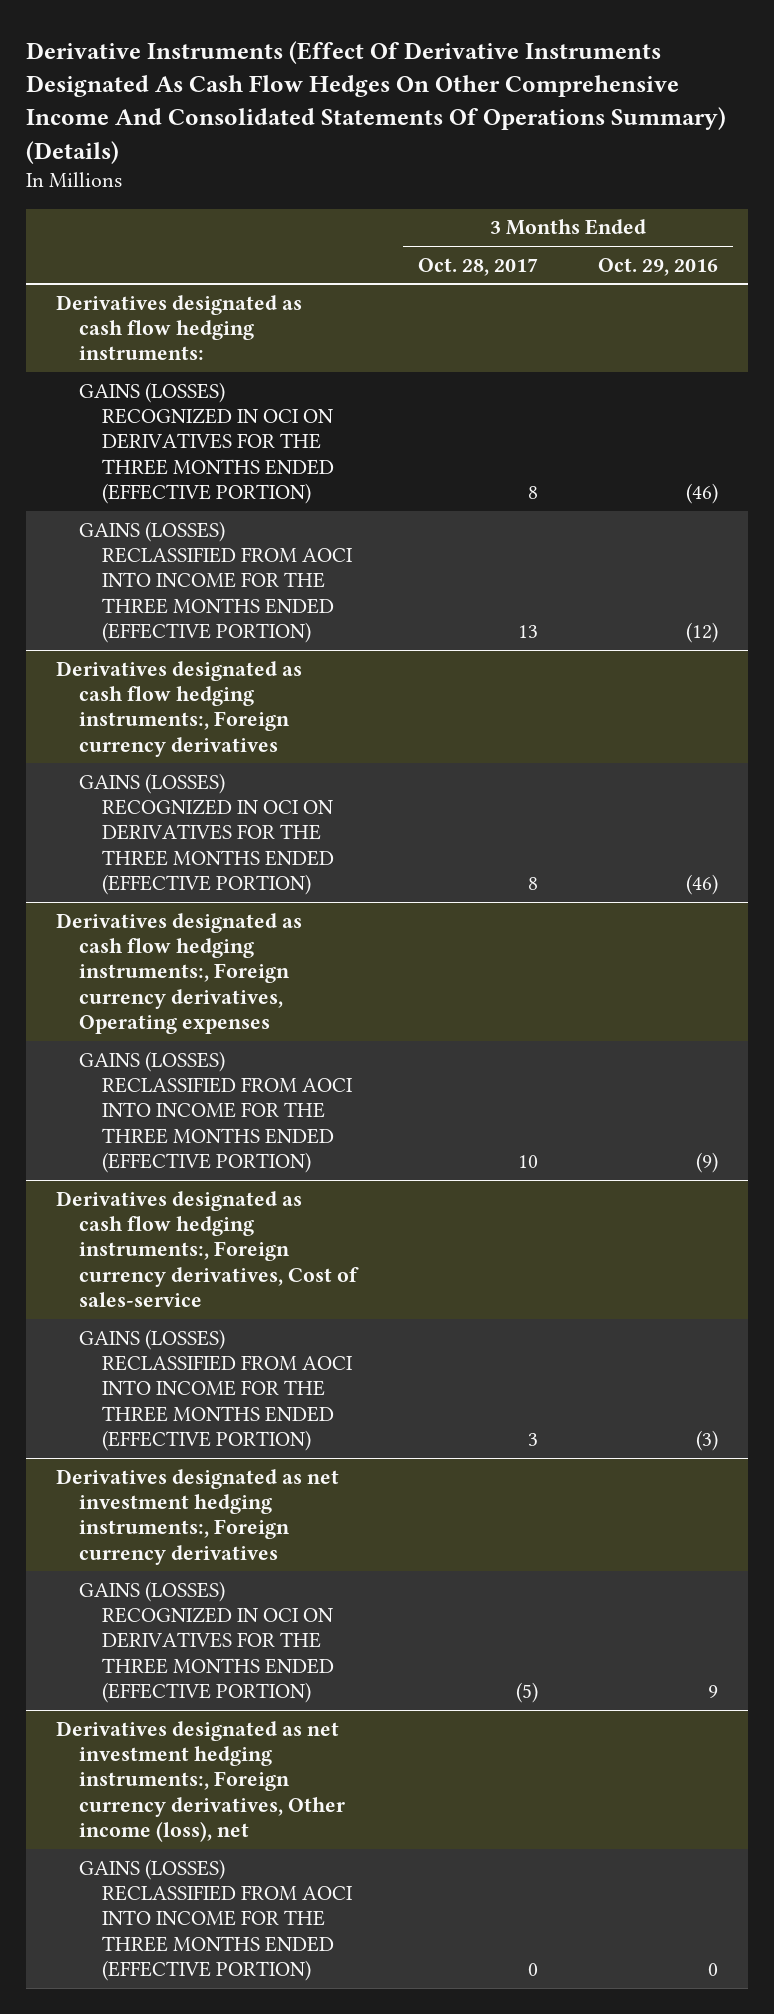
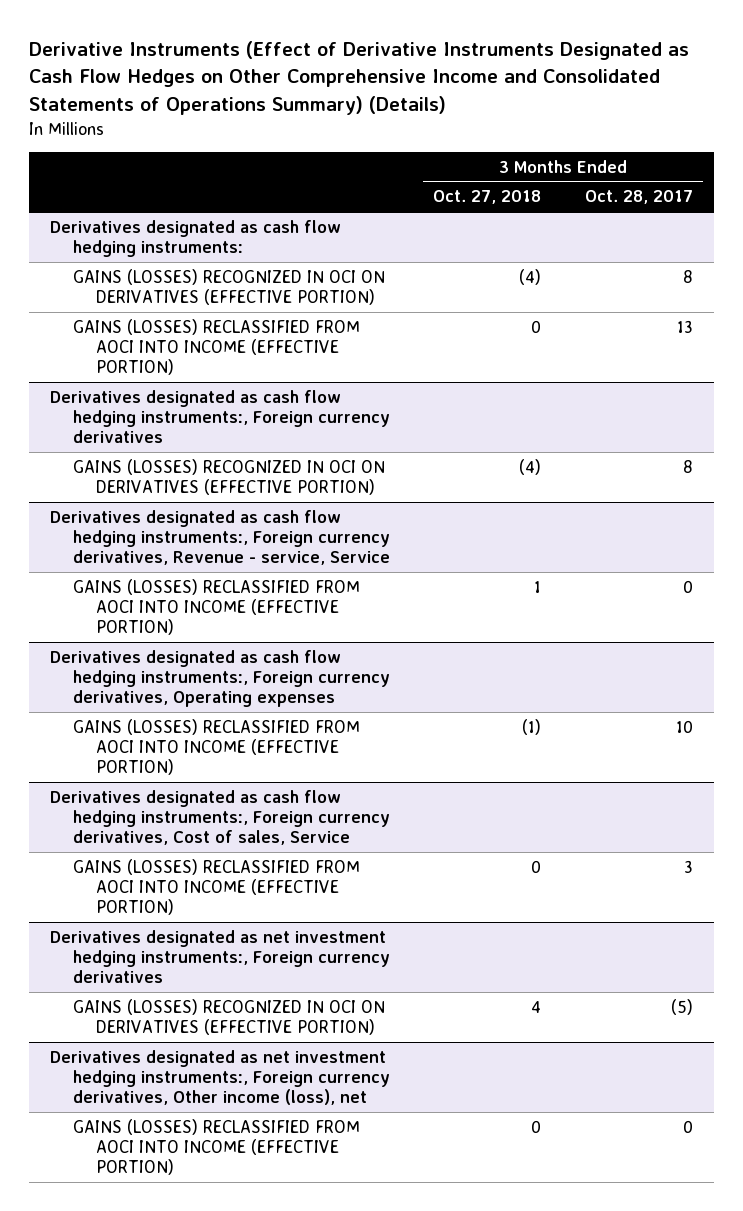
- Derivative Instruments (Effect Of Derivative Instruments Designated As Cash Flow Hedges On Other Comprehensive Income And Consolidated Statements Of Operations Summary) (Details)
+ Derivative Instruments (Effect of Derivative Instruments Designated as Cash Flow Hedges on Other Comprehensive Income and Consolidated Statements of Operations Summary) (Details)
- | 3 Months Ended Oct. 28, 2017 | 3 Months Ended Oct. 29, 2016
+ | 3 Months Ended Oct. 27, 2018 | 3 Months Ended Oct. 28, 2017
@ Derivatives designated as cash flow hedging instruments:
- GAINS (LOSSES) RECOGNIZED IN OCI ON DERIVATIVES FOR THE THREE MONTHS ENDED (EFFECTIVE PORTION) | 8 | (46)
- GAINS (LOSSES) RECLASSIFIED FROM AOCI INTO INCOME FOR THE THREE MONTHS ENDED (EFFECTIVE PORTION) | 13 | (12)
+ GAINS (LOSSES) RECOGNIZED IN OCI ON DERIVATIVES (EFFECTIVE PORTION) | (4) | 8
+ GAINS (LOSSES) RECLASSIFIED FROM AOCI INTO INCOME (EFFECTIVE PORTION) | 0 | 13
@ Derivatives designated as cash flow hedging instruments:, Foreign currency derivatives
- GAINS (LOSSES) RECOGNIZED IN OCI ON DERIVATIVES FOR THE THREE MONTHS ENDED (EFFECTIVE PORTION) | 8 | (46)
+ GAINS (LOSSES) RECOGNIZED IN OCI ON DERIVATIVES (EFFECTIVE PORTION) | (4) | 8
+ Derivatives designated as cash flow hedging instruments:, Foreign currency derivatives, Revenue - service, Service
+ GAINS (LOSSES) RECLASSIFIED FROM AOCI INTO INCOME (EFFECTIVE PORTION) | 1 | 0
@ Derivatives designated as cash flow hedging instruments:, Foreign currency derivatives, Operating expenses
- GAINS (LOSSES) RECLASSIFIED FROM AOCI INTO INCOME FOR THE THREE MONTHS ENDED (EFFECTIVE PORTION) | 10 | (9)
- Derivatives designated as cash flow hedging instruments:, Foreign currency derivatives, Cost of sales-service
- GAINS (LOSSES) RECLASSIFIED FROM AOCI INTO INCOME FOR THE THREE MONTHS ENDED (EFFECTIVE PORTION) | 3 | (3)
@ Derivatives designated as cash flow hedging instruments:, Foreign currency derivatives, Operating expenses
+ GAINS (LOSSES) RECLASSIFIED FROM AOCI INTO INCOME (EFFECTIVE PORTION) | (1) | 10
+ Derivatives designated as cash flow hedging instruments:, Foreign currency derivatives, Cost of sales, Service
+ GAINS (LOSSES) RECLASSIFIED FROM AOCI INTO INCOME (EFFECTIVE PORTION) | 0 | 3
@ Derivatives designated as net investment hedging instruments:, Foreign currency derivatives
- GAINS (LOSSES) RECOGNIZED IN OCI ON DERIVATIVES FOR THE THREE MONTHS ENDED (EFFECTIVE PORTION) | (5) | 9
+ GAINS (LOSSES) RECOGNIZED IN OCI ON DERIVATIVES (EFFECTIVE PORTION) | 4 | (5)
@ Derivatives designated as net investment hedging instruments:, Foreign currency derivatives, Other income (loss), net
- GAINS (LOSSES) RECLASSIFIED FROM AOCI INTO INCOME FOR THE THREE MONTHS ENDED (EFFECTIVE PORTION) | 0 | 0
+ GAINS (LOSSES) RECLASSIFIED FROM AOCI INTO INCOME (EFFECTIVE PORTION) | 0 | 0

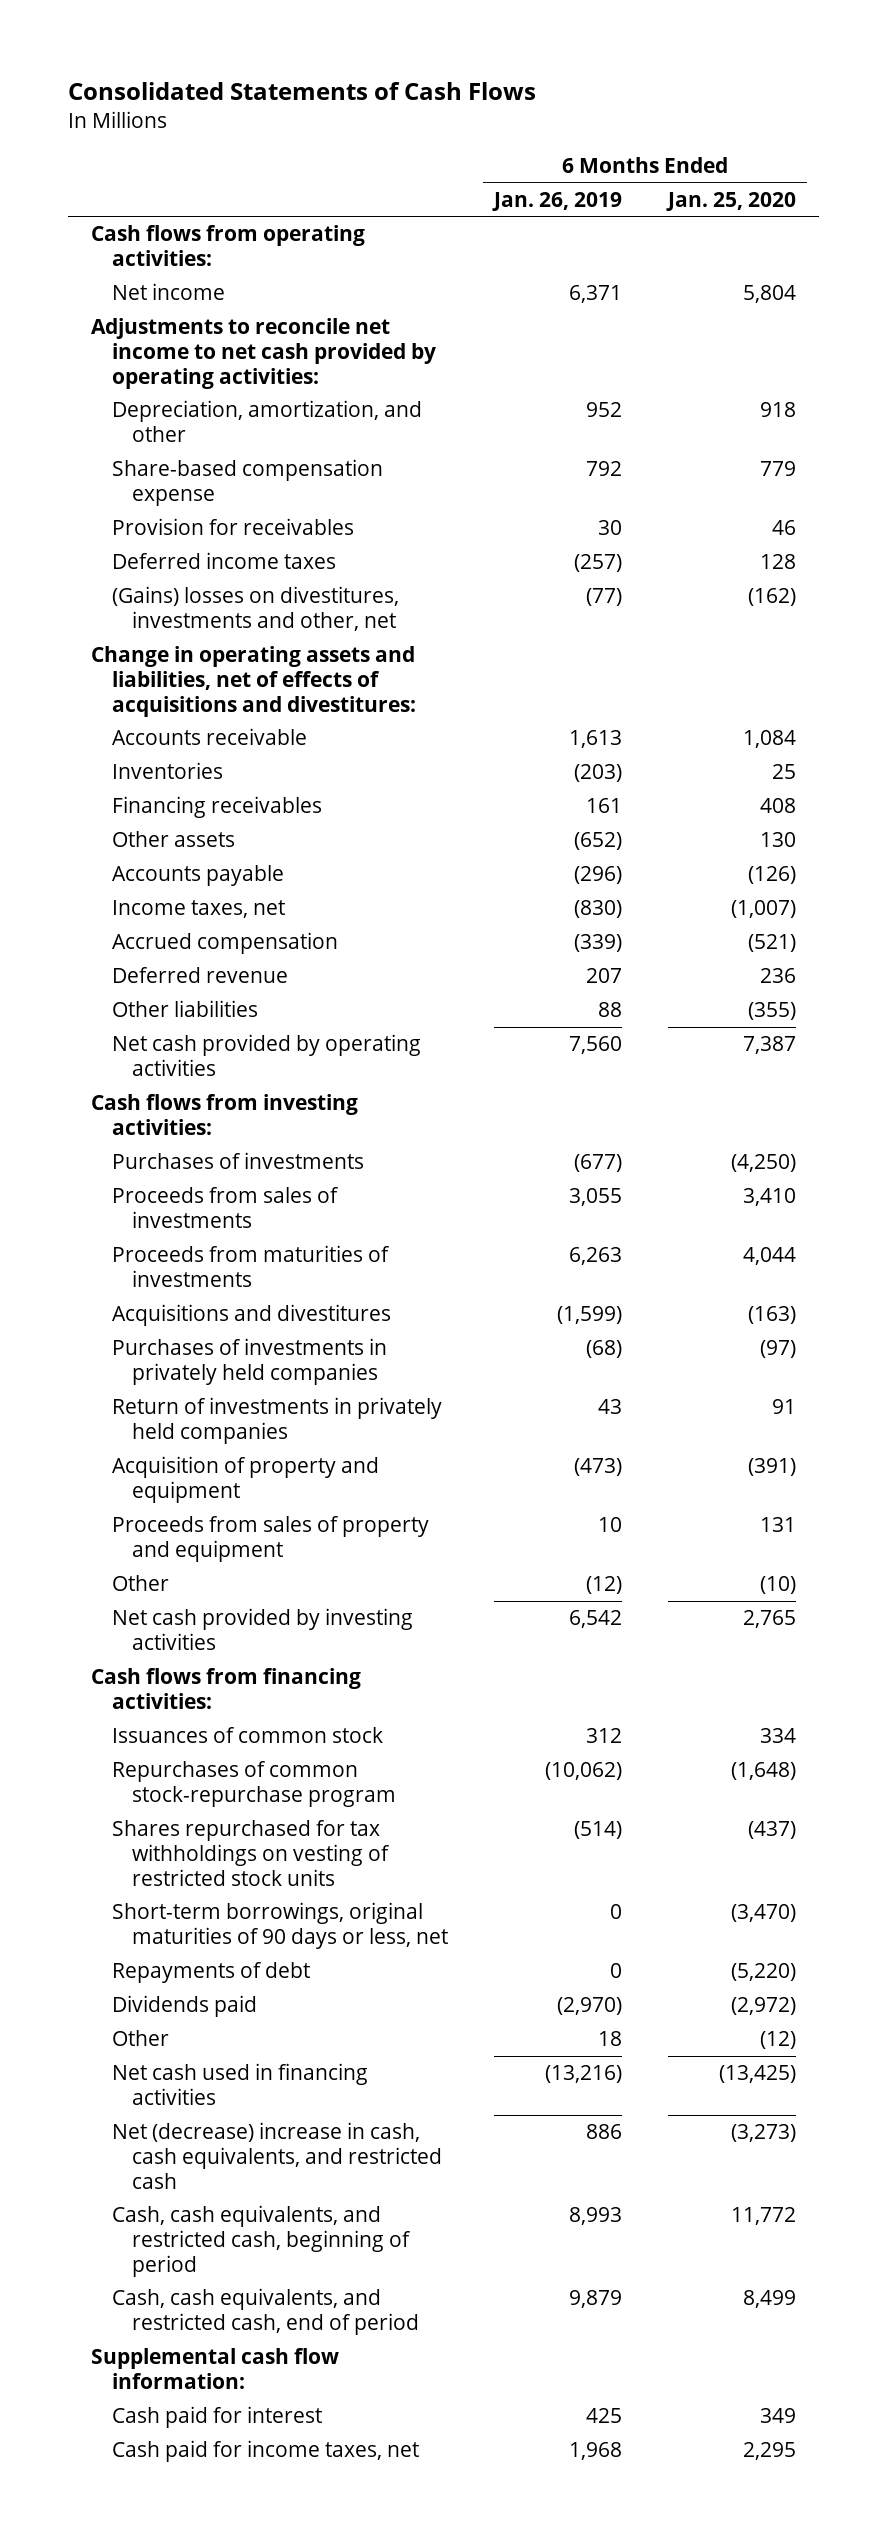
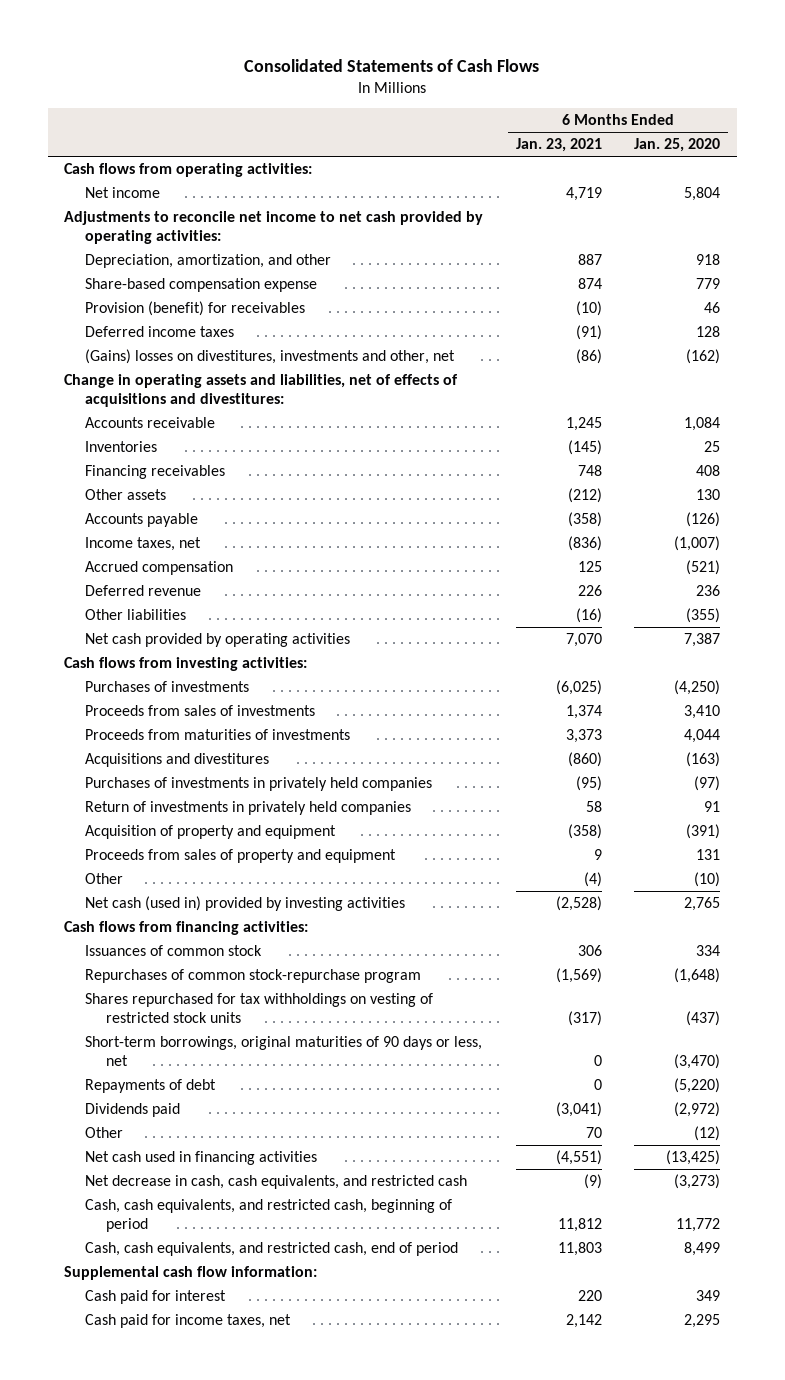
- | 6 Months Ended Jan. 26, 2019 | 6 Months Ended Jan. 25, 2020
+ | 6 Months Ended Jan. 23, 2021 | 6 Months Ended Jan. 25, 2020
- Provision for receivables | 30 | 46
+ Provision (benefit) for receivables | (10) | 46
- Net cash provided by investing activities | 6,542 | 2,765
+ Net cash (used in) provided by investing activities | (2,528) | 2,765
- Net (decrease) increase in cash, cash equivalents, and restricted cash | 886 | (3,273)
+ Net decrease in cash, cash equivalents, and restricted cash | (9) | (3,273)

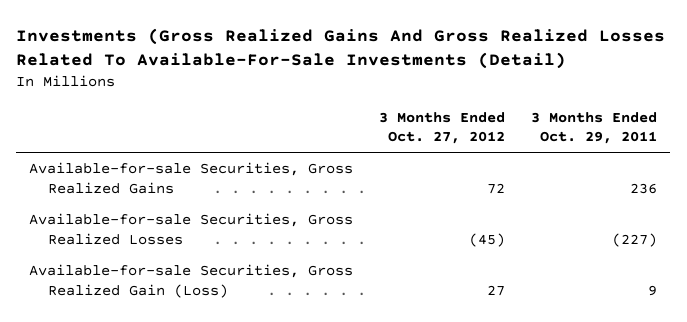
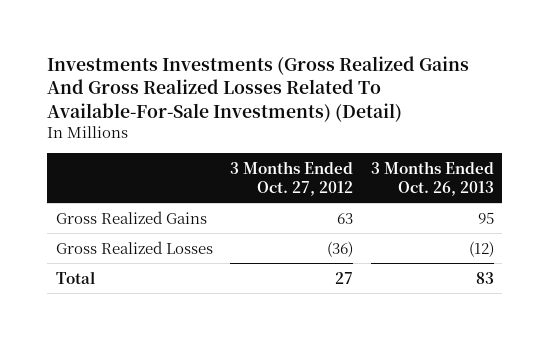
- Investments (Gross Realized Gains And Gross Realized Losses Related To Available-For-Sale Investments (Detail)
+ Investments Investments (Gross Realized Gains And Gross Realized Losses Related To Available-For-Sale Investments) (Detail)
- | 3 Months Ended Oct. 27, 2012 | 3 Months Ended Oct. 29, 2011
+ | 3 Months Ended Oct. 27, 2012 | 3 Months Ended Oct. 26, 2013
- Available-for-sale Securities, Gross Realized Gains | 72 | 236
- Available-for-sale Securities, Gross Realized Losses | (45) | (227)
- Available-for-sale Securities, Gross Realized Gain (Loss) | 27 | 9
+ Gross Realized Gains | 63 | 95
+ Gross Realized Losses | (36) | (12)
+ Total | 27 | 83

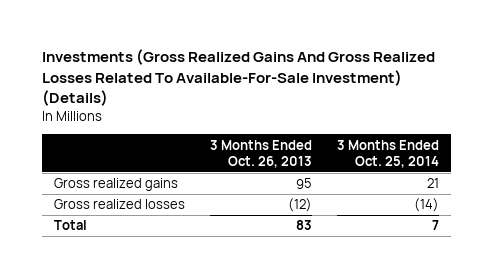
- Investments Investments (Gross Realized Gains And Gross Realized Losses Related To Available-For-Sale Investments) (Detail)
+ Investments (Gross Realized Gains And Gross Realized Losses Related To Available-For-Sale Investment) (Details)
- | 3 Months Ended Oct. 27, 2012 | 3 Months Ended Oct. 26, 2013
+ | 3 Months Ended Oct. 26, 2013 | 3 Months Ended Oct. 25, 2014
- Gross Realized Gains | 63 | 95
- Gross Realized Losses | (36) | (12)
+ Gross realized gains | 95 | 21
+ Gross realized losses | (12) | (14)

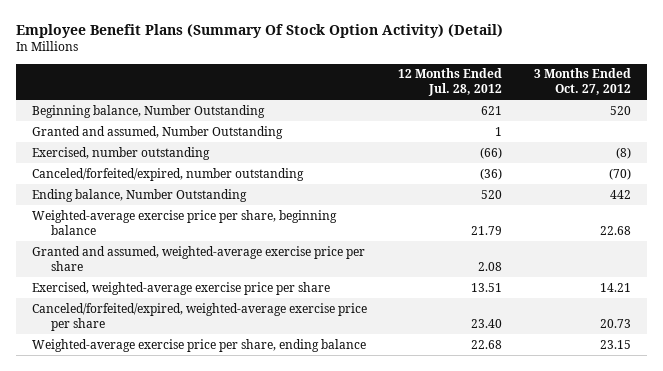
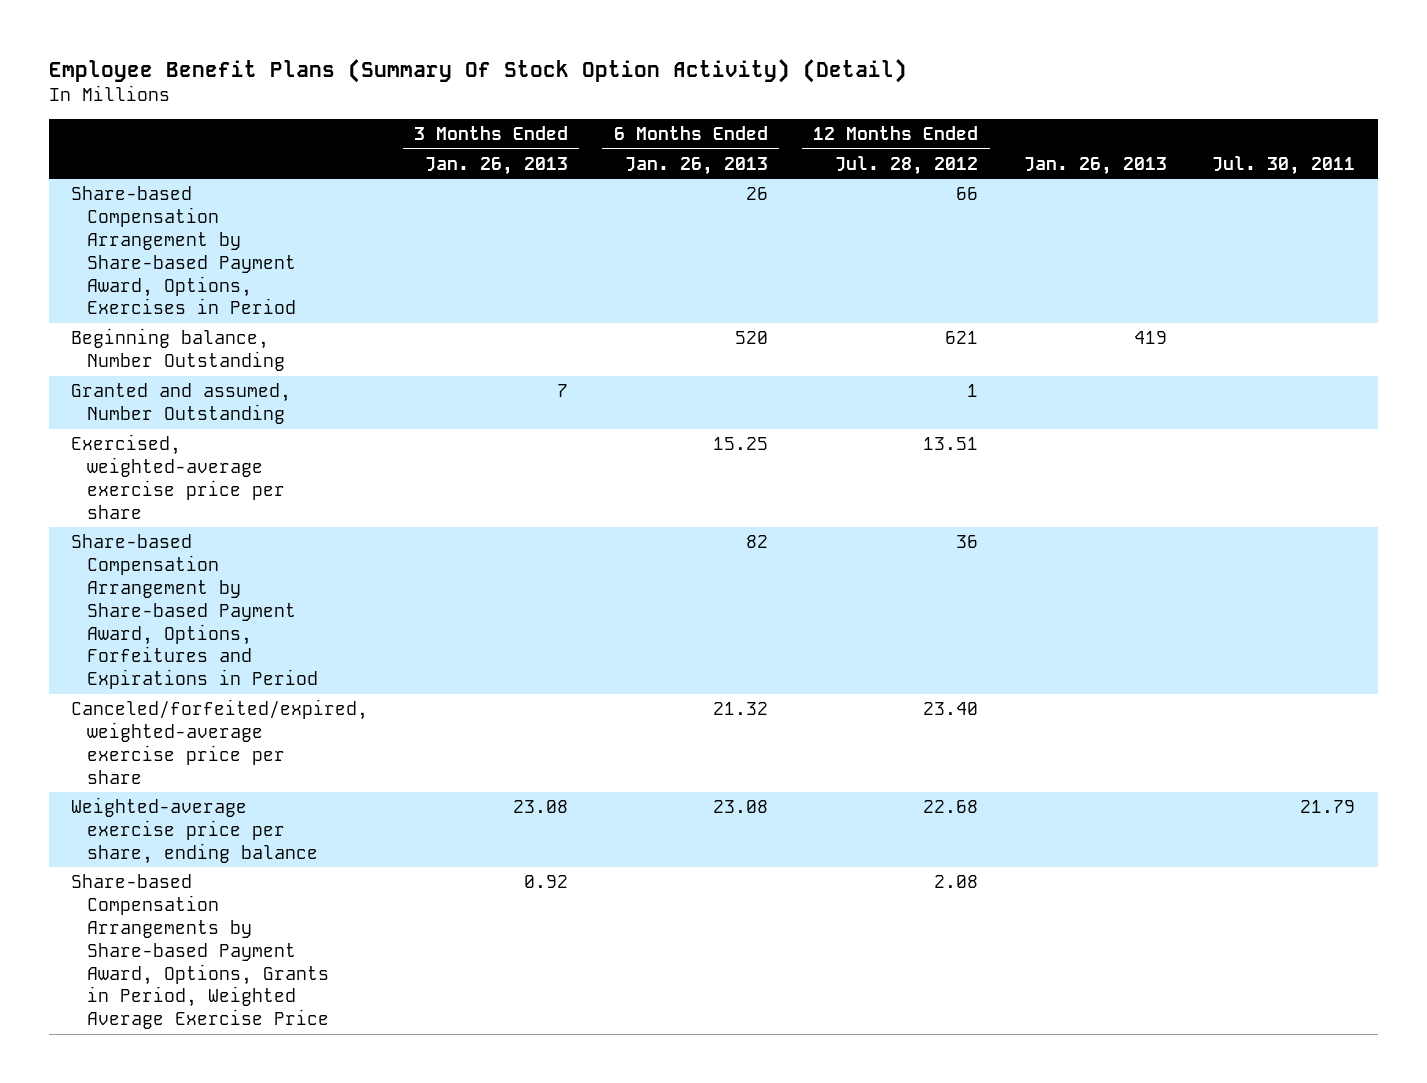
- | 12 Months Ended Jul. 28, 2012 | 3 Months Ended Oct. 27, 2012
+ | 3 Months Ended Jan. 26, 2013 | 6 Months Ended Jan. 26, 2013 | 12 Months Ended Jul. 28, 2012 | Jan. 26, 2013 | Jul. 30, 2011
+ Share-based Compensation Arrangement by Share-based Payment Award, Options, Exercises in Period | | 26 | 66 | |
- Exercised, number outstanding | (66) | (8)
- Canceled/forfeited/expired, number outstanding | (36) | (70)
- Ending balance, Number Outstanding | 520 | 442
- Weighted-average exercise price per share, beginning balance | 21.79 | 22.68
- Granted and assumed, weighted-average exercise price per share | 2.08 |
+ Share-based Compensation Arrangement by Share-based Payment Award, Options, Forfeitures and Expirations in Period | | 82 | 36 | |
+ Share-based Compensation Arrangements by Share-based Payment Award, Options, Grants in Period, Weighted Average Exercise Price | 0.92 | | 2.08 | |

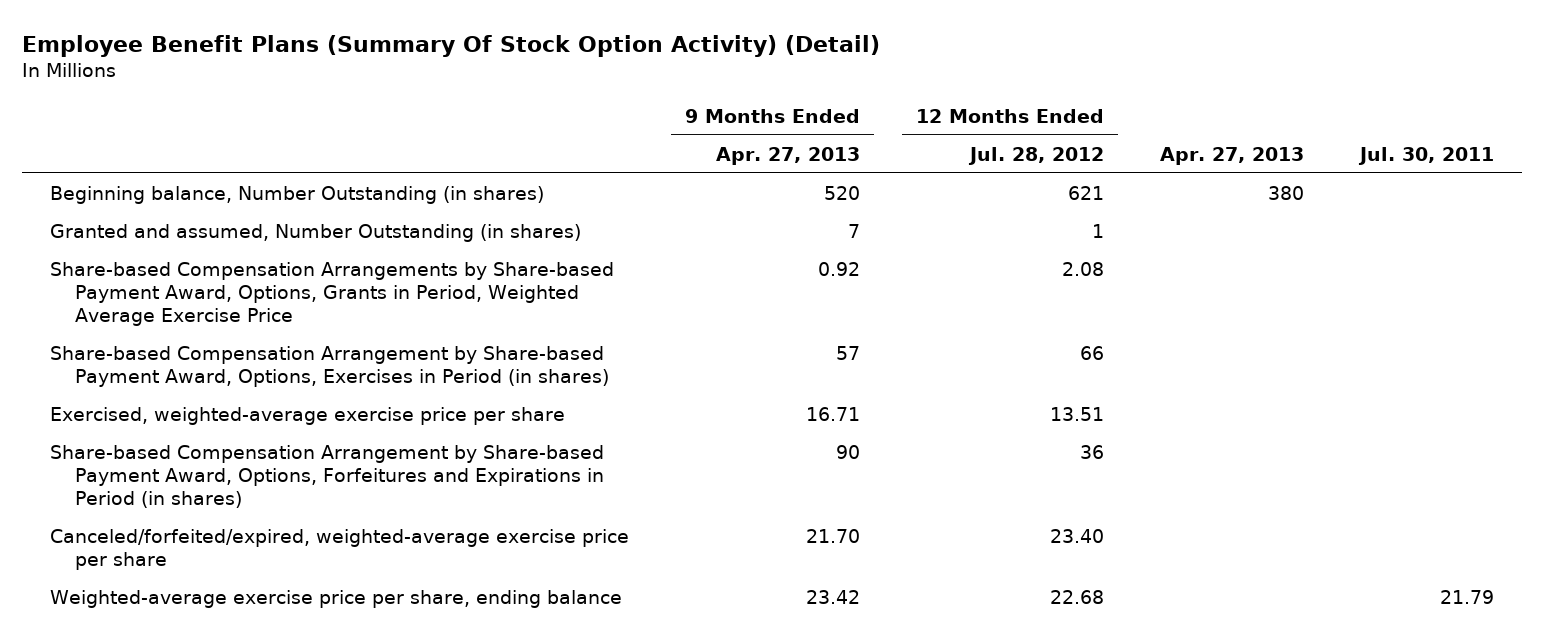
- | 3 Months Ended Jan. 26, 2013 | 6 Months Ended Jan. 26, 2013 | 12 Months Ended Jul. 28, 2012 | Jan. 26, 2013 | Jul. 30, 2011
+ | 9 Months Ended Apr. 27, 2013 | 12 Months Ended Jul. 28, 2012 | Apr. 27, 2013 | Jul. 30, 2011
- Share-based Compensation Arrangement by Share-based Payment Award, Options, Exercises in Period | | 26 | 66 | |
- Beginning balance, Number Outstanding | | 520 | 621 | 419 |
- Granted and assumed, Number Outstanding | 7 | | 1 | |
+ Beginning balance, Number Outstanding (in shares) | 520 | 621 | 380 |
+ Granted and assumed, Number Outstanding (in shares) | 7 | 1 | |
moved up: Share-based Compensation Arrangements by Share-based Payment Award, Options, Grants in Period, Weighted Average Exercise Price | 0.92 | 2.08 | |
+ Share-based Compensation Arrangement by Share-based Payment Award, Options, Exercises in Period (in shares) | 57 | 66 | |
- Share-based Compensation Arrangement by Share-based Payment Award, Options, Forfeitures and Expirations in Period | | 82 | 36 | |
+ Share-based Compensation Arrangement by Share-based Payment Award, Options, Forfeitures and Expirations in Period (in shares) | 90 | 36 | |

